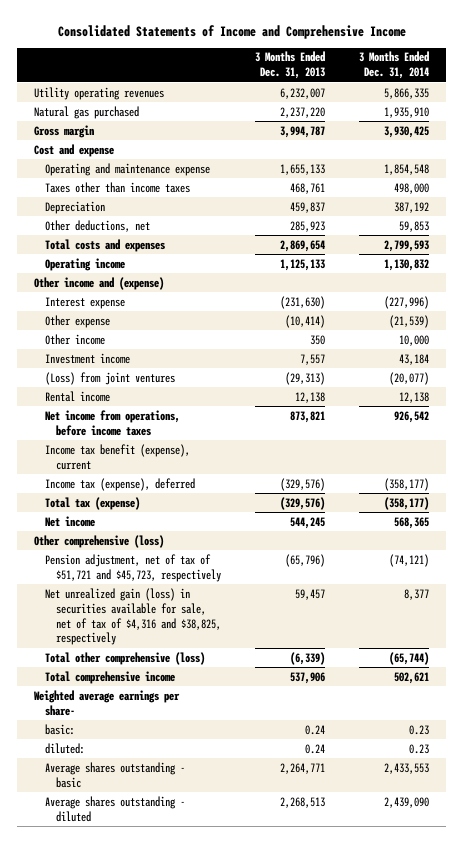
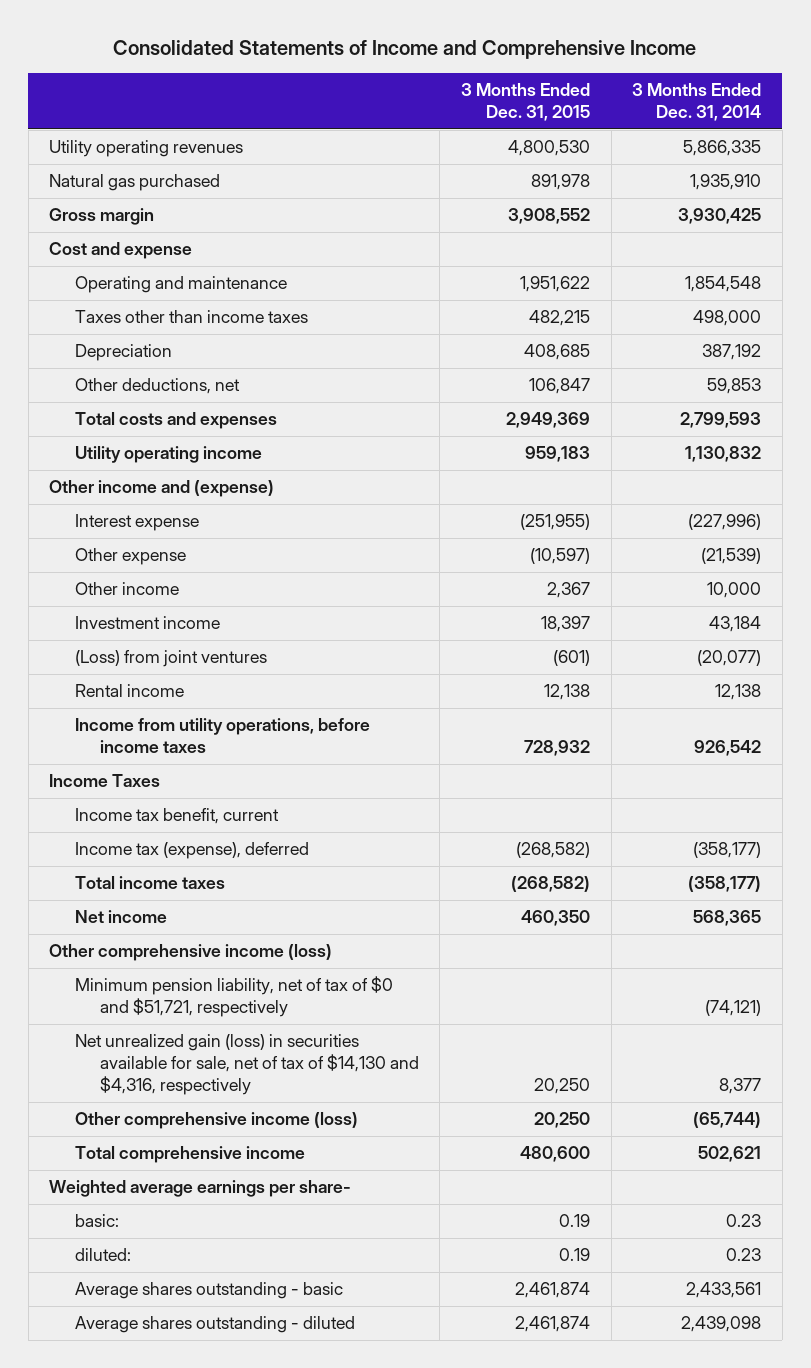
- | 3 Months Ended Dec. 31, 2013 | 3 Months Ended Dec. 31, 2014
+ | 3 Months Ended Dec. 31, 2015 | 3 Months Ended Dec. 31, 2014
- Operating and maintenance expense | 1,655,133 | 1,854,548
+ Operating and maintenance | 1,951,622 | 1,854,548
- Operating income | 1,125,133 | 1,130,832
+ Utility operating income | 959,183 | 1,130,832
- Net income from operations, before income taxes | 873,821 | 926,542
- Income tax benefit (expense), current
+ Income from utility operations, before income taxes | 728,932 | 926,542
+ Income Taxes
+ Income tax benefit, current
- Total tax (expense) | (329,576) | (358,177)
+ Total income taxes | (268,582) | (358,177)
- Other comprehensive (loss)
- Pension adjustment, net of tax of $51,721 and $45,723, respectively | (65,796) | (74,121)
- Net unrealized gain (loss) in securities available for sale, net of tax of $4,316 and $38,825, respectively | 59,457 | 8,377
- Total other comprehensive (loss) | (6,339) | (65,744)
+ Other comprehensive income (loss)
+ Minimum pension liability, net of tax of $0 and $51,721, respectively | | (74,121)
+ Net unrealized gain (loss) in securities available for sale, net of tax of $14,130 and $4,316, respectively | 20,250 | 8,377
+ Other comprehensive income (loss) | 20,250 | (65,744)
- Average shares outstanding - basic | 2,264,771 | 2,433,553
- Average shares outstanding - diluted | 2,268,513 | 2,439,090
+ Average shares outstanding - basic | 2,461,874 | 2,433,561
+ Average shares outstanding - diluted | 2,461,874 | 2,439,098

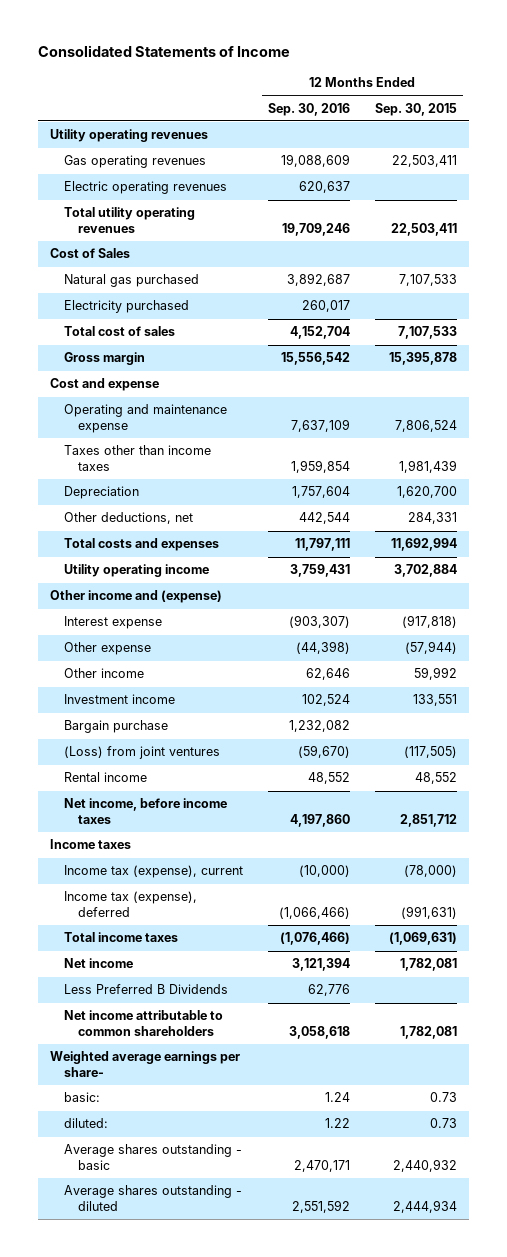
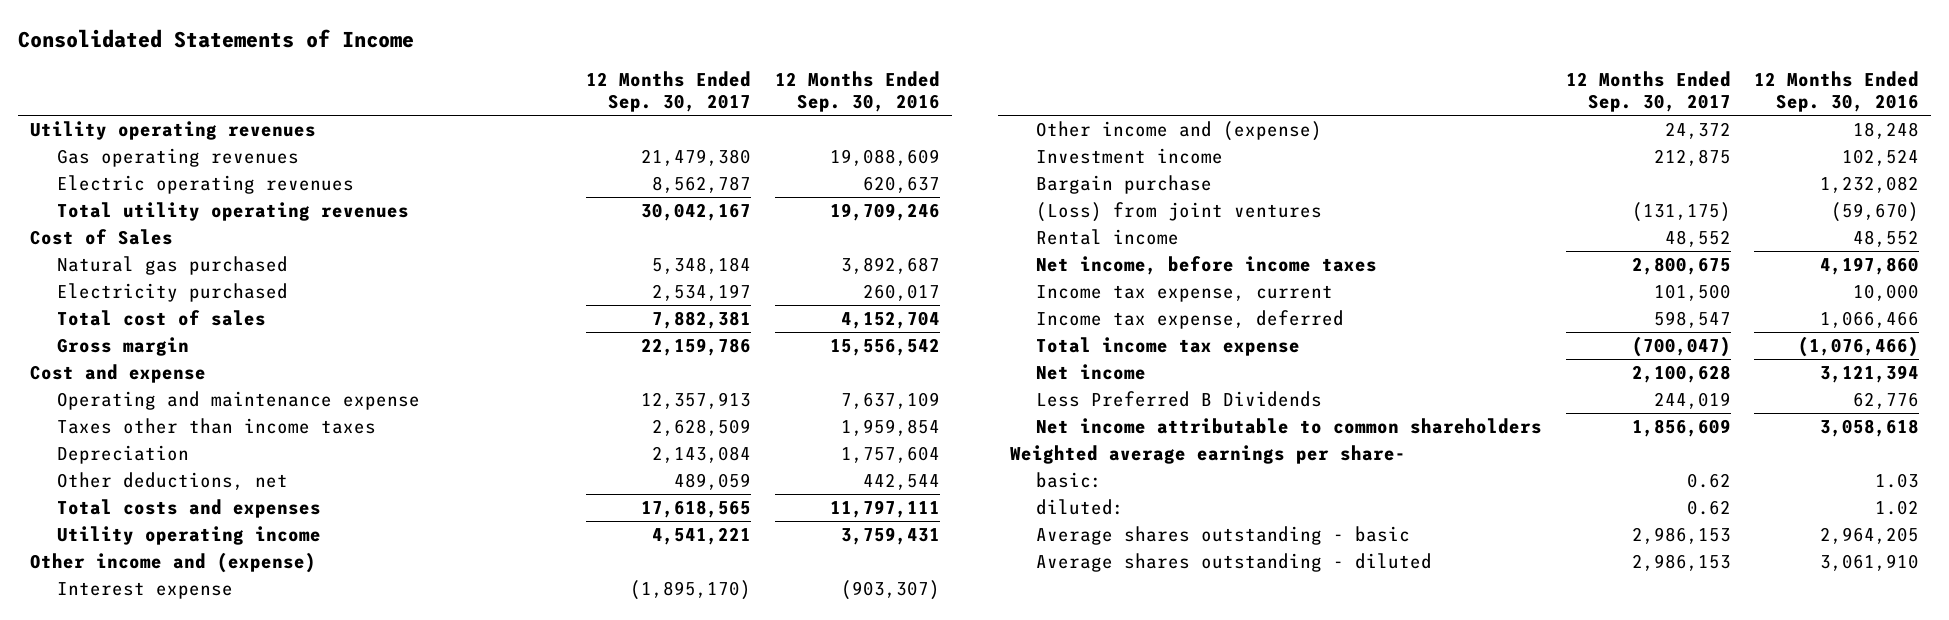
- | 12 Months Ended Sep. 30, 2016 | 12 Months Ended Sep. 30, 2015
+ | 12 Months Ended Sep. 30, 2017 | 12 Months Ended Sep. 30, 2016
- Other expense | (44,398) | (57,944)
- Other income | 62,646 | 59,992
+ Other income and (expense) | 24,372 | 18,248
- Income taxes
- Income tax (expense), current | (10,000) | (78,000)
- Income tax (expense), deferred | (1,066,466) | (991,631)
- Total income taxes | (1,076,466) | (1,069,631)
+ Income tax expense, current | 101,500 | 10,000
+ Income tax expense, deferred | 598,547 | 1,066,466
+ Total income tax expense | (700,047) | (1,076,466)
- basic: | 1.24 | 0.73
- diluted: | 1.22 | 0.73
- Average shares outstanding - basic | 2,470,171 | 2,440,932
- Average shares outstanding - diluted | 2,551,592 | 2,444,934
+ basic: | 0.62 | 1.03
+ diluted: | 0.62 | 1.02
+ Average shares outstanding - basic | 2,986,153 | 2,964,205
+ Average shares outstanding - diluted | 2,986,153 | 3,061,910

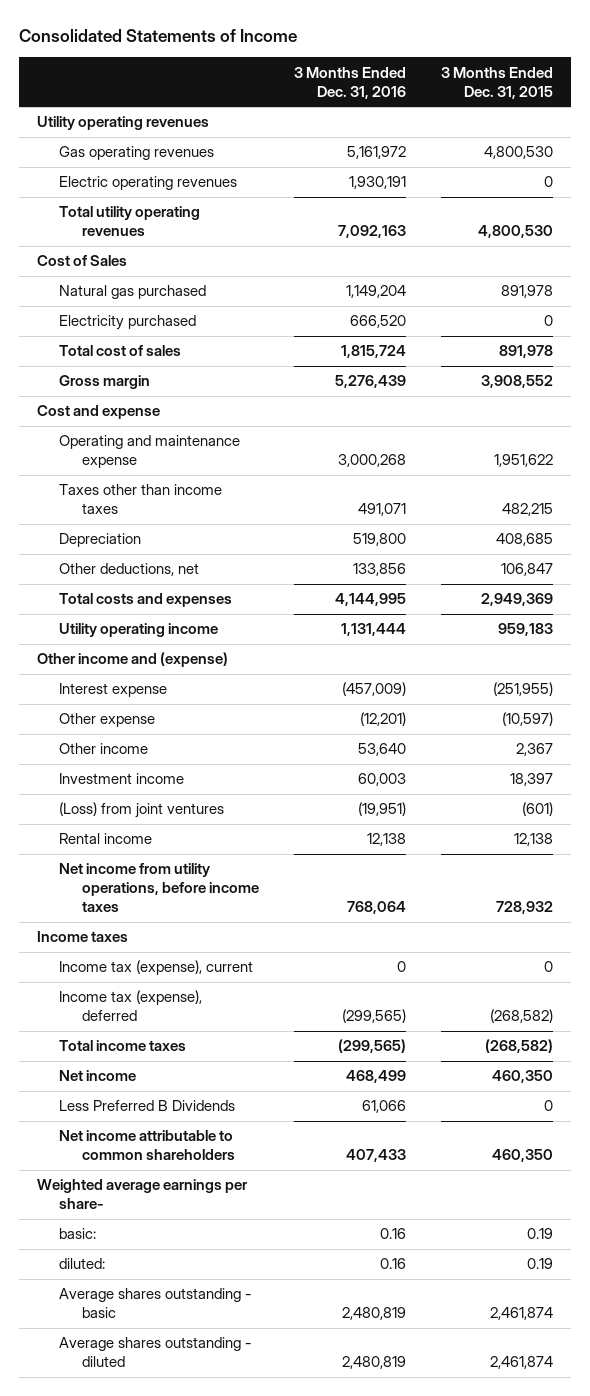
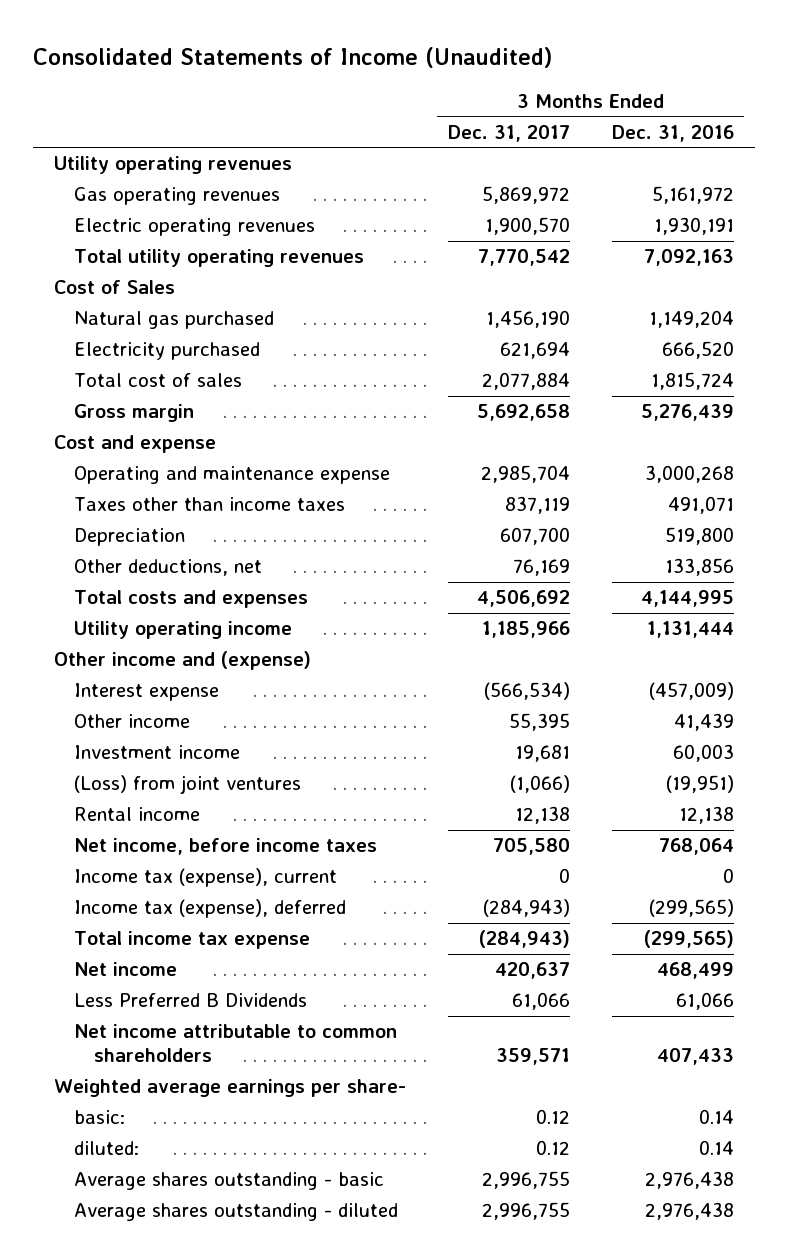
- Consolidated Statements of Income
+ Consolidated Statements of Income (Unaudited)
- | 3 Months Ended Dec. 31, 2016 | 3 Months Ended Dec. 31, 2015
+ | 3 Months Ended Dec. 31, 2017 | 3 Months Ended Dec. 31, 2016
- Other expense | (12,201) | (10,597)
- Other income | 53,640 | 2,367
+ Other income | 55,395 | 41,439
- Net income from utility operations, before income taxes | 768,064 | 728,932
- Income taxes
+ Net income, before income taxes | 705,580 | 768,064
- Total income taxes | (299,565) | (268,582)
+ Total income tax expense | (284,943) | (299,565)
- basic: | 0.16 | 0.19
- diluted: | 0.16 | 0.19
- Average shares outstanding - basic | 2,480,819 | 2,461,874
- Average shares outstanding - diluted | 2,480,819 | 2,461,874
+ basic: | 0.12 | 0.14
+ diluted: | 0.12 | 0.14
+ Average shares outstanding - basic | 2,996,755 | 2,976,438
+ Average shares outstanding - diluted | 2,996,755 | 2,976,438

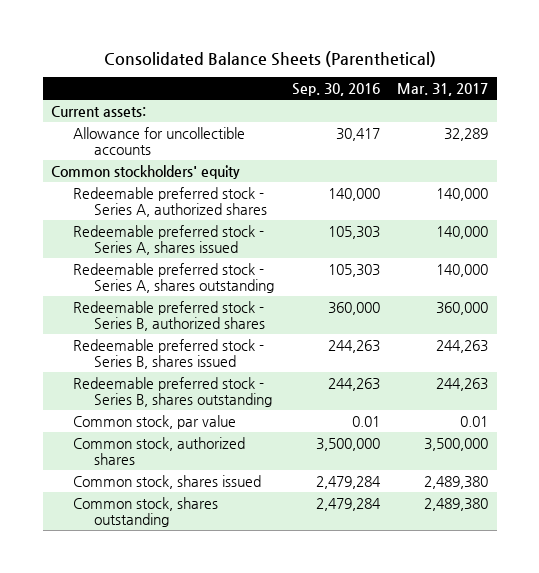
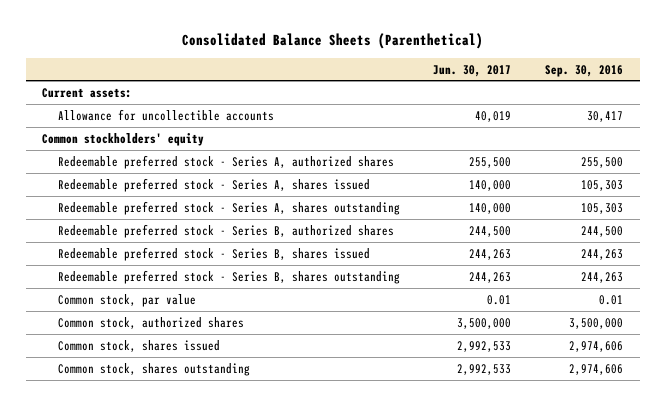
- | Sep. 30, 2016 | Mar. 31, 2017
+ | Jun. 30, 2017 | Sep. 30, 2016
- Redeemable preferred stock - Series A, authorized shares | 140,000 | 140,000
+ Redeemable preferred stock - Series A, authorized shares | 255,500 | 255,500
- Redeemable preferred stock - Series B, authorized shares | 360,000 | 360,000
+ Redeemable preferred stock - Series B, authorized shares | 244,500 | 244,500
- Common stock, shares issued | 2,479,284 | 2,489,380
- Common stock, shares outstanding | 2,479,284 | 2,489,380
+ Common stock, shares issued | 2,992,533 | 2,974,606
+ Common stock, shares outstanding | 2,992,533 | 2,974,606

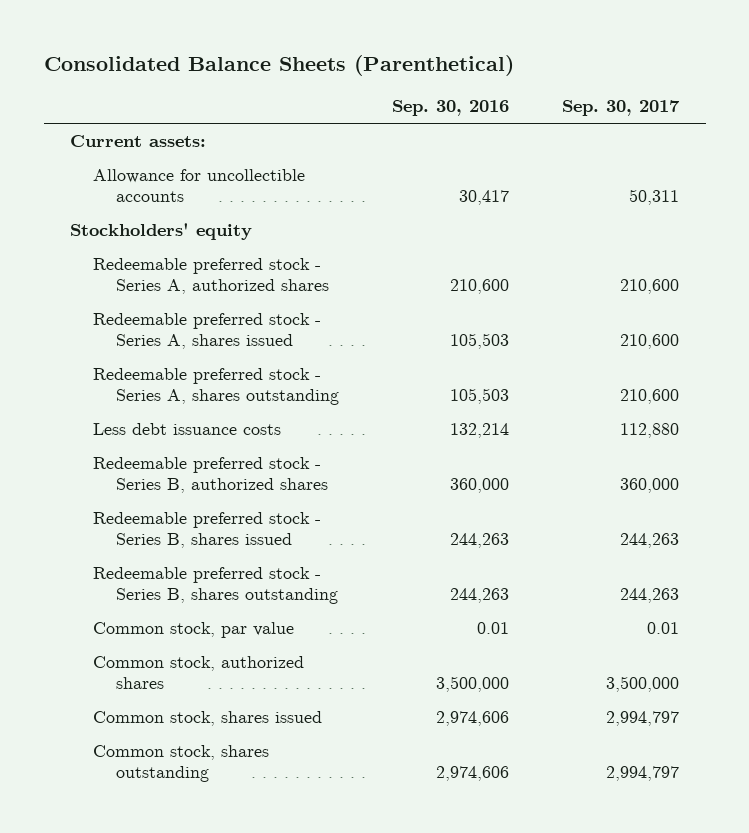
- | Jun. 30, 2017 | Sep. 30, 2016
+ | Sep. 30, 2016 | Sep. 30, 2017
- Common stockholders' equity
- Redeemable preferred stock - Series A, authorized shares | 255,500 | 255,500
- Redeemable preferred stock - Series A, shares issued | 140,000 | 105,303
- Redeemable preferred stock - Series A, shares outstanding | 140,000 | 105,303
- Redeemable preferred stock - Series B, authorized shares | 244,500 | 244,500
+ Stockholders' equity
+ Redeemable preferred stock - Series A, authorized shares | 210,600 | 210,600
+ Redeemable preferred stock - Series A, shares issued | 105,503 | 210,600
+ Redeemable preferred stock - Series A, shares outstanding | 105,503 | 210,600
+ Less debt issuance costs | 132,214 | 112,880
+ Redeemable preferred stock - Series B, authorized shares | 360,000 | 360,000

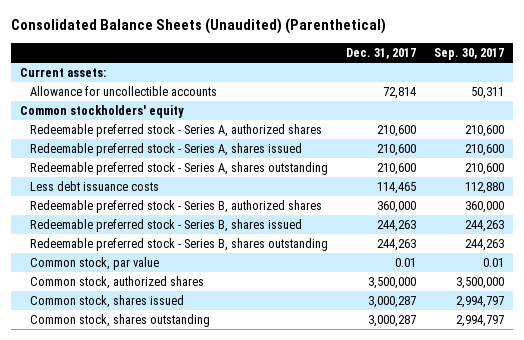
- Consolidated Balance Sheets (Parenthetical)
+ Consolidated Balance Sheets (Unaudited) (Parenthetical)
- | Sep. 30, 2016 | Sep. 30, 2017
+ | Dec. 31, 2017 | Sep. 30, 2017
- Stockholders' equity
+ Common stockholders' equity

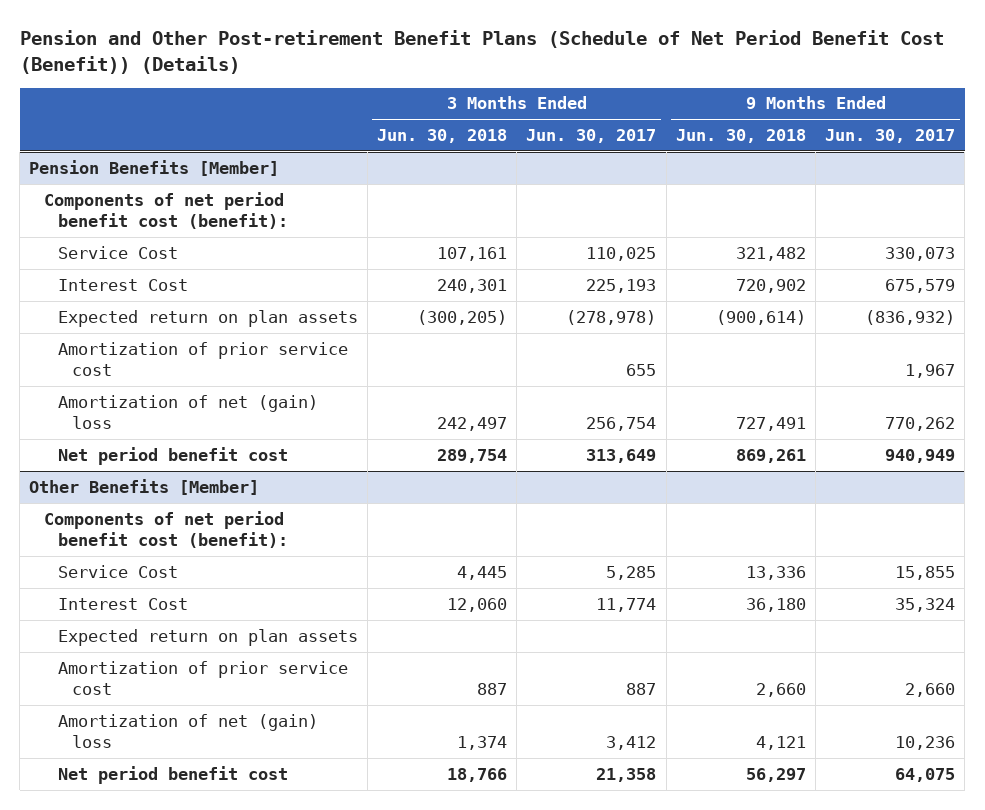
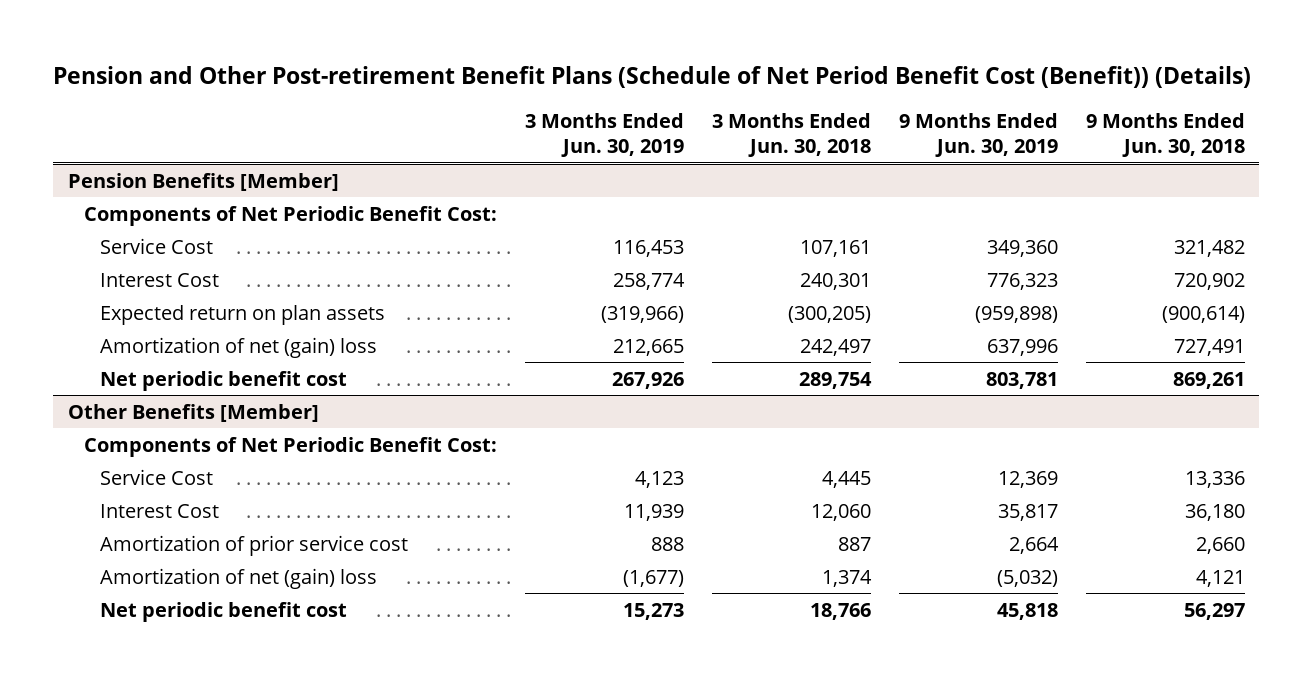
- | 3 Months Ended Jun. 30, 2018 | 3 Months Ended Jun. 30, 2017 | 9 Months Ended Jun. 30, 2018 | 9 Months Ended Jun. 30, 2017
+ | 3 Months Ended Jun. 30, 2019 | 3 Months Ended Jun. 30, 2018 | 9 Months Ended Jun. 30, 2019 | 9 Months Ended Jun. 30, 2018
@ Pension Benefits [Member]
- Components of net period benefit cost (benefit):
+ Components of Net Periodic Benefit Cost:
- Amortization of prior service cost | | 655 | | 1,967
- Net period benefit cost | 289,754 | 313,649 | 869,261 | 940,949
+ Net periodic benefit cost | 267,926 | 289,754 | 803,781 | 869,261
@ Other Benefits [Member]
- Components of net period benefit cost (benefit):
+ Components of Net Periodic Benefit Cost:
- Expected return on plan assets
- Net period benefit cost | 18,766 | 21,358 | 56,297 | 64,075
+ Net periodic benefit cost | 15,273 | 18,766 | 45,818 | 56,297

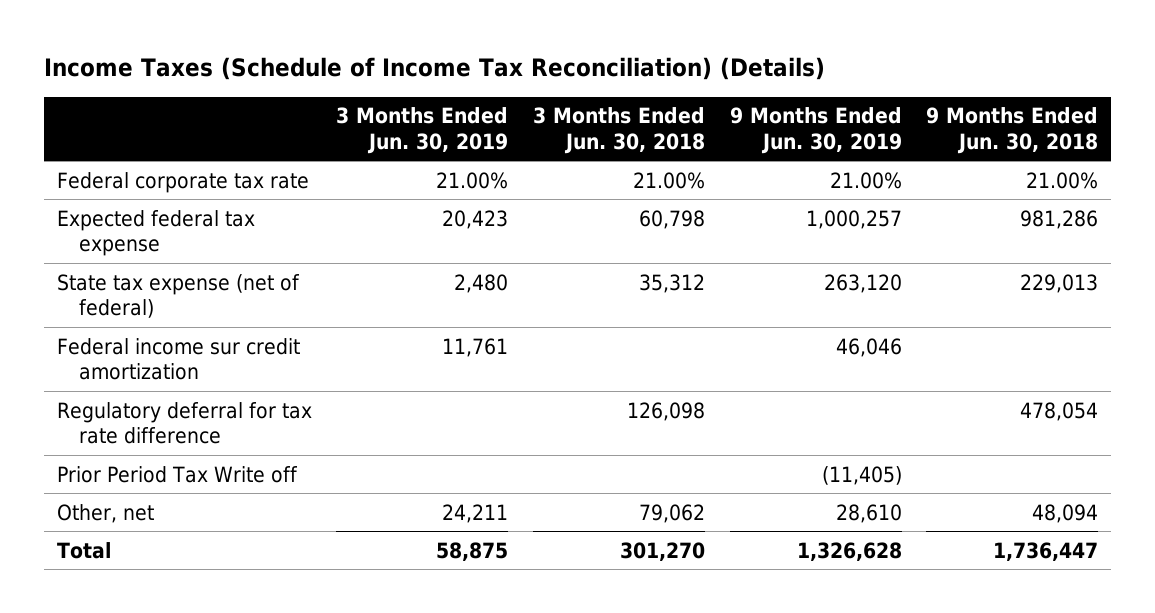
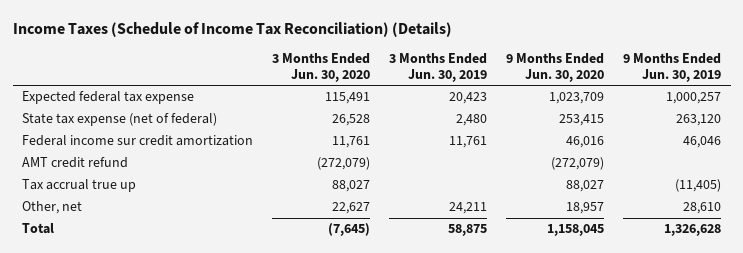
- | 3 Months Ended Jun. 30, 2019 | 3 Months Ended Jun. 30, 2018 | 9 Months Ended Jun. 30, 2019 | 9 Months Ended Jun. 30, 2018
+ | 3 Months Ended Jun. 30, 2020 | 3 Months Ended Jun. 30, 2019 | 9 Months Ended Jun. 30, 2020 | 9 Months Ended Jun. 30, 2019
- Federal corporate tax rate | 21.00% | 21.00% | 21.00% | 21.00%
- Regulatory deferral for tax rate difference | | 126,098 | | 478,054
- Prior Period Tax Write off | | | (11,405) |
+ AMT credit refund | (272,079) | | (272,079) |
+ Tax accrual true up | 88,027 | | 88,027 | (11,405)

